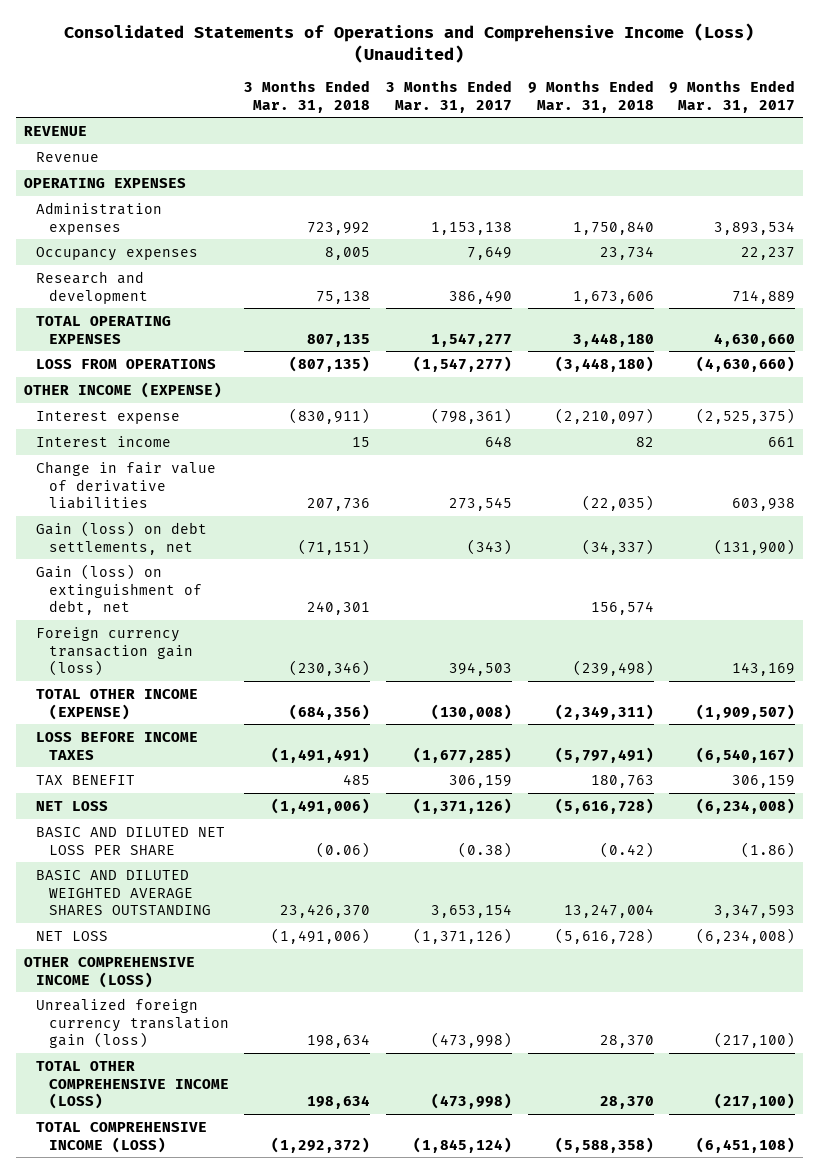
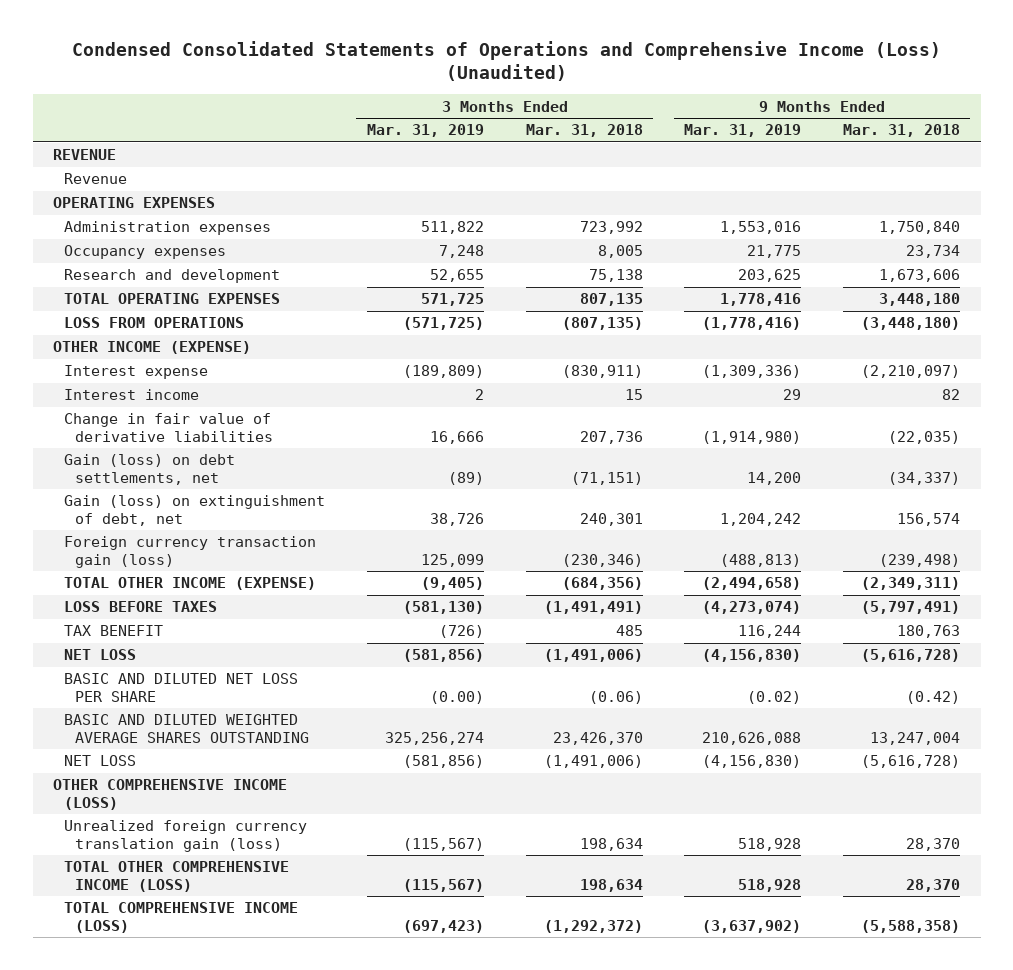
- Consolidated Statements of Operations and Comprehensive Income (Loss) (Unaudited)
+ Condensed Consolidated Statements of Operations and Comprehensive Income (Loss) (Unaudited)
- | 3 Months Ended Mar. 31, 2018 | 3 Months Ended Mar. 31, 2017 | 9 Months Ended Mar. 31, 2018 | 9 Months Ended Mar. 31, 2017
+ | 3 Months Ended Mar. 31, 2019 | 3 Months Ended Mar. 31, 2018 | 9 Months Ended Mar. 31, 2019 | 9 Months Ended Mar. 31, 2018
- LOSS BEFORE INCOME TAXES | (1,491,491) | (1,677,285) | (5,797,491) | (6,540,167)
+ LOSS BEFORE TAXES | (581,130) | (1,491,491) | (4,273,074) | (5,797,491)

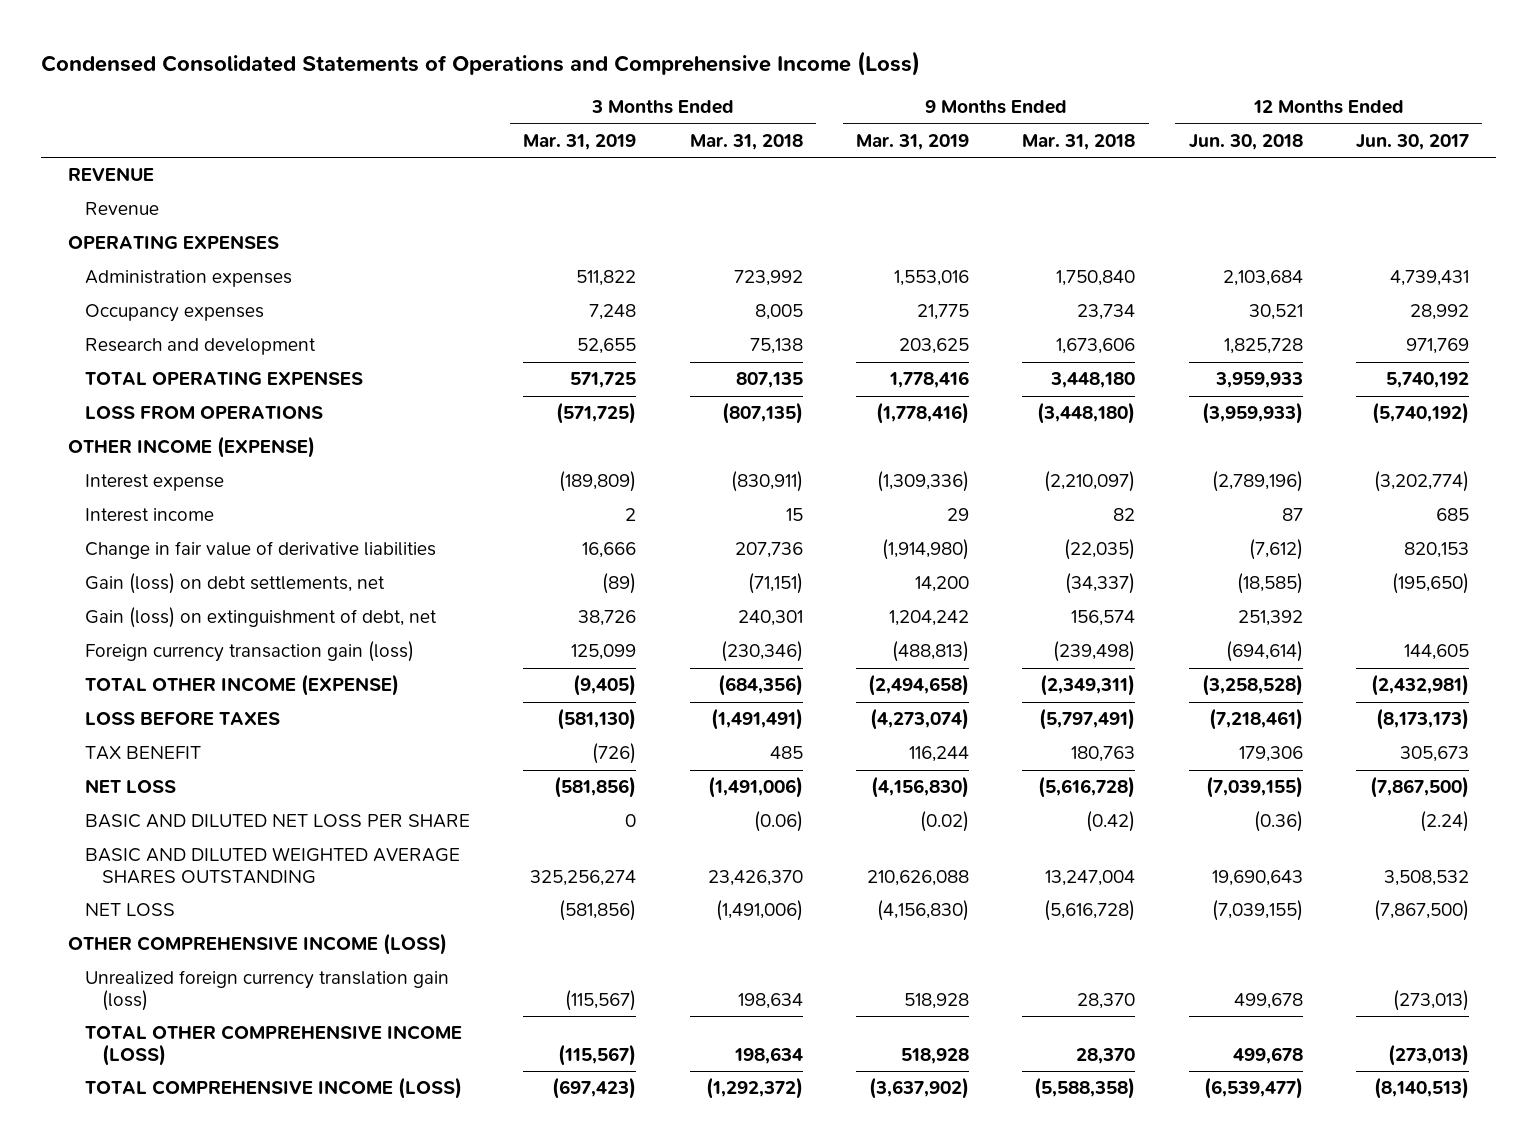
- Condensed Consolidated Statements of Operations and Comprehensive Income (Loss) (Unaudited)
+ Condensed Consolidated Statements of Operations and Comprehensive Income (Loss)
- | 3 Months Ended Mar. 31, 2019 | 3 Months Ended Mar. 31, 2018 | 9 Months Ended Mar. 31, 2019 | 9 Months Ended Mar. 31, 2018
+ | 3 Months Ended Mar. 31, 2019 | 3 Months Ended Mar. 31, 2018 | 9 Months Ended Mar. 31, 2019 | 9 Months Ended Mar. 31, 2018 | 12 Months Ended Jun. 30, 2018 | 12 Months Ended Jun. 30, 2017
- BASIC AND DILUTED NET LOSS PER SHARE | (0.00) | (0.06) | (0.02) | (0.42)
+ BASIC AND DILUTED NET LOSS PER SHARE | 0 | (0.06) | (0.02) | (0.42) | (0.36) | (2.24)

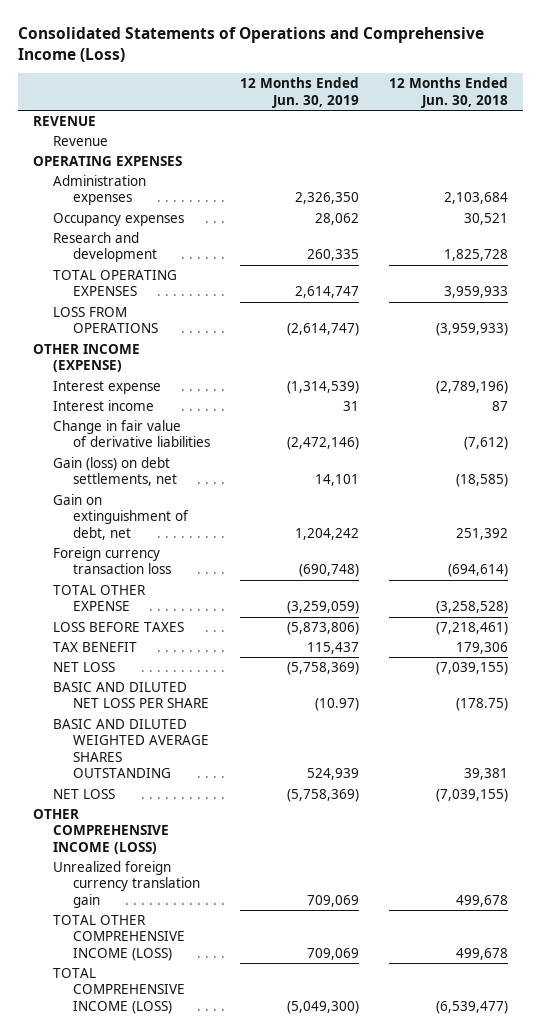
- Condensed Consolidated Statements of Operations and Comprehensive Income (Loss)
+ Consolidated Statements of Operations and Comprehensive Income (Loss)
- | 3 Months Ended Mar. 31, 2019 | 3 Months Ended Mar. 31, 2018 | 9 Months Ended Mar. 31, 2019 | 9 Months Ended Mar. 31, 2018 | 12 Months Ended Jun. 30, 2018 | 12 Months Ended Jun. 30, 2017
+ | 12 Months Ended Jun. 30, 2019 | 12 Months Ended Jun. 30, 2018
- Gain (loss) on extinguishment of debt, net | 38,726 | 240,301 | 1,204,242 | 156,574 | 251,392 |
- Foreign currency transaction gain (loss) | 125,099 | (230,346) | (488,813) | (239,498) | (694,614) | 144,605
- TOTAL OTHER INCOME (EXPENSE) | (9,405) | (684,356) | (2,494,658) | (2,349,311) | (3,258,528) | (2,432,981)
+ Gain on extinguishment of debt, net | 1,204,242 | 251,392
+ Foreign currency transaction loss | (690,748) | (694,614)
+ TOTAL OTHER EXPENSE | (3,259,059) | (3,258,528)
- BASIC AND DILUTED NET LOSS PER SHARE | 0 | (0.06) | (0.02) | (0.42) | (0.36) | (2.24)
- BASIC AND DILUTED WEIGHTED AVERAGE SHARES OUTSTANDING | 325,256,274 | 23,426,370 | 210,626,088 | 13,247,004 | 19,690,643 | 3,508,532
+ BASIC AND DILUTED NET LOSS PER SHARE | (10.97) | (178.75)
+ BASIC AND DILUTED WEIGHTED AVERAGE SHARES OUTSTANDING | 524,939 | 39,381
- Unrealized foreign currency translation gain (loss) | (115,567) | 198,634 | 518,928 | 28,370 | 499,678 | (273,013)
+ Unrealized foreign currency translation gain | 709,069 | 499,678

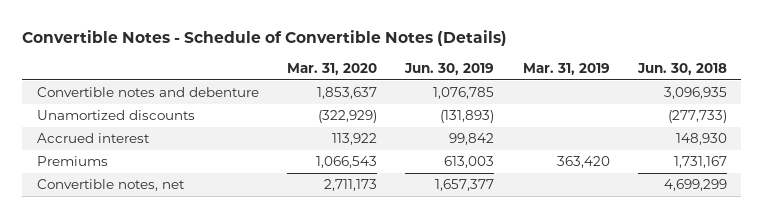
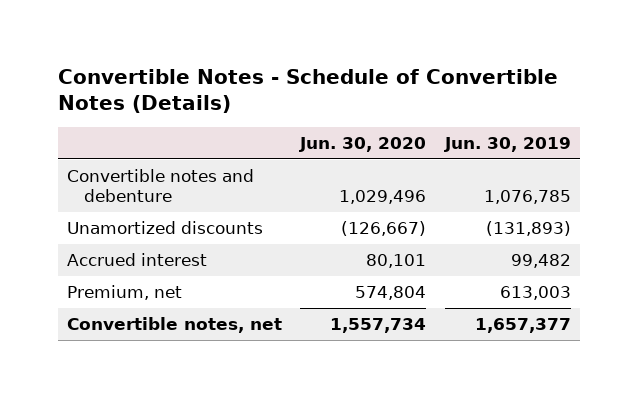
- | Mar. 31, 2020 | Jun. 30, 2019 | Mar. 31, 2019 | Jun. 30, 2018
+ | Jun. 30, 2020 | Jun. 30, 2019
- Accrued interest | 113,922 | 99,842 | | 148,930
- Premiums | 1,066,543 | 613,003 | 363,420 | 1,731,167
+ Accrued interest | 80,101 | 99,482
+ Premium, net | 574,804 | 613,003

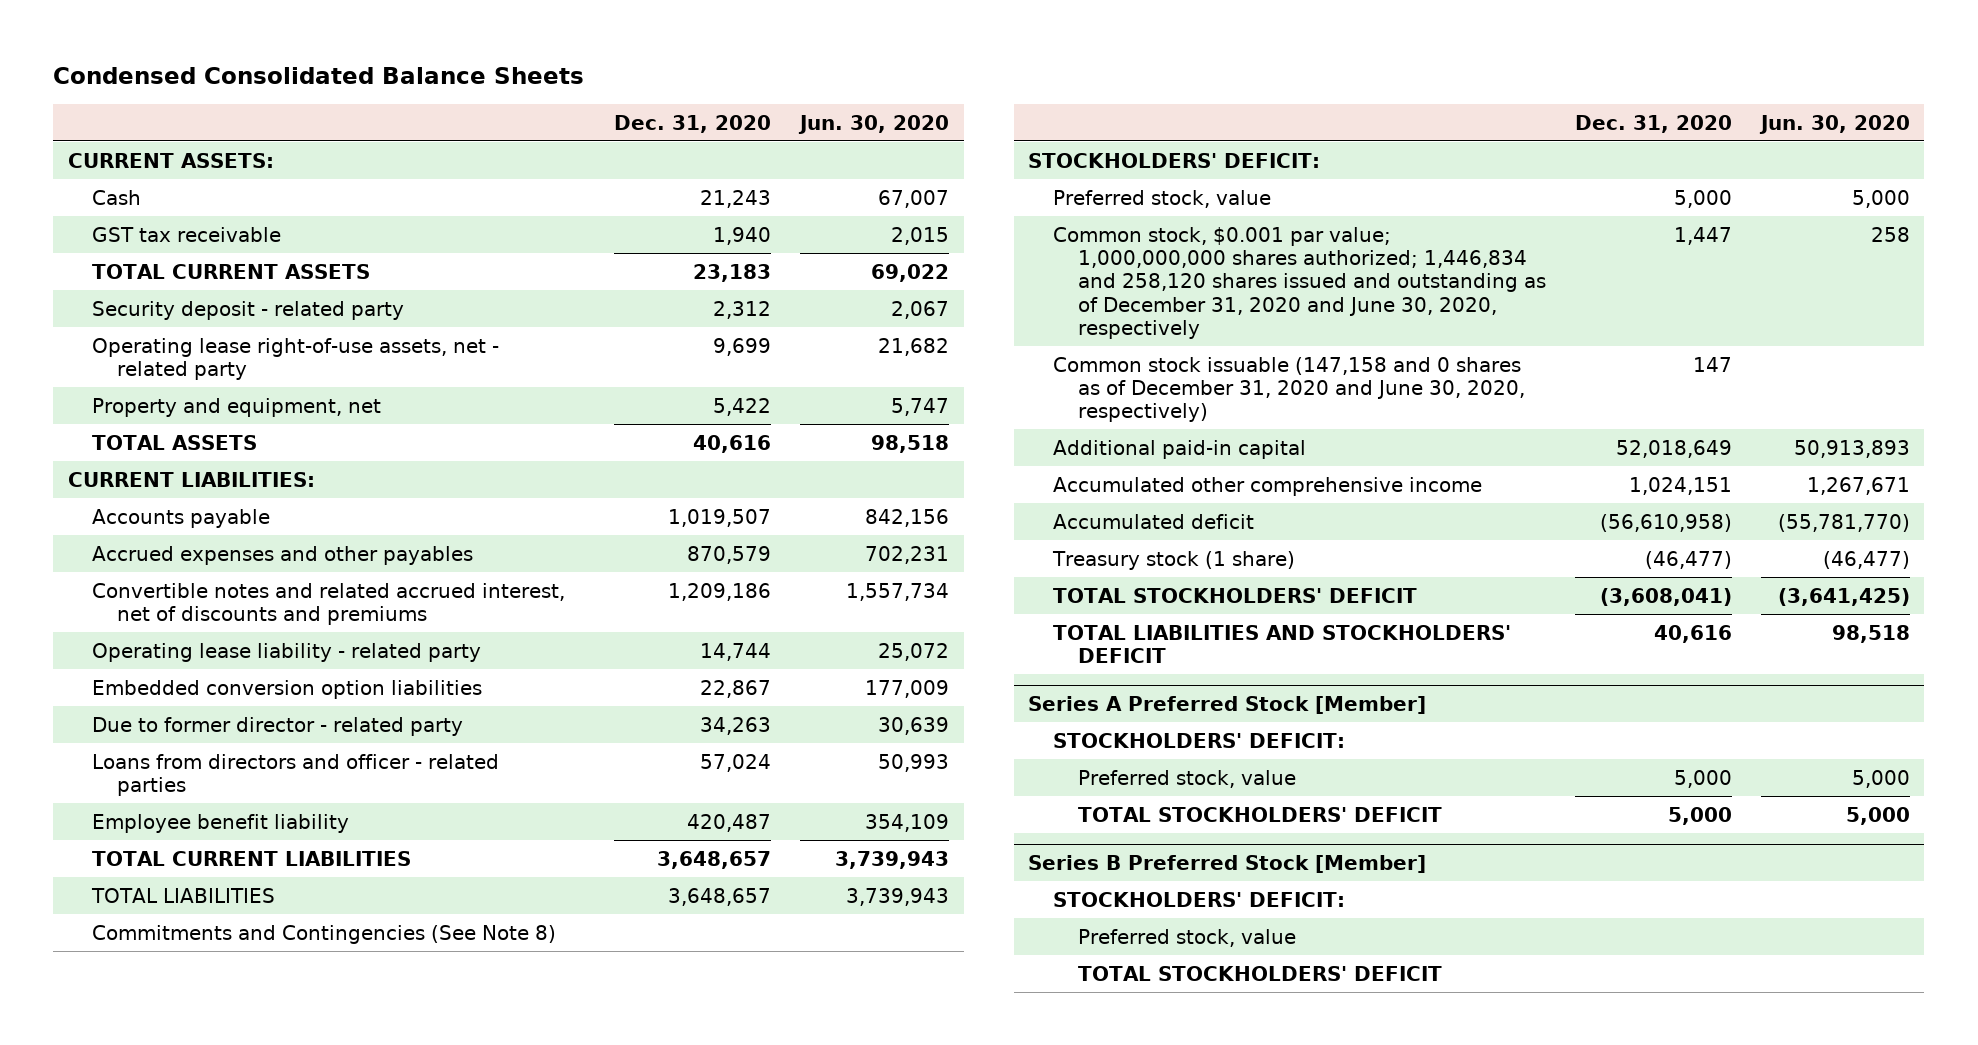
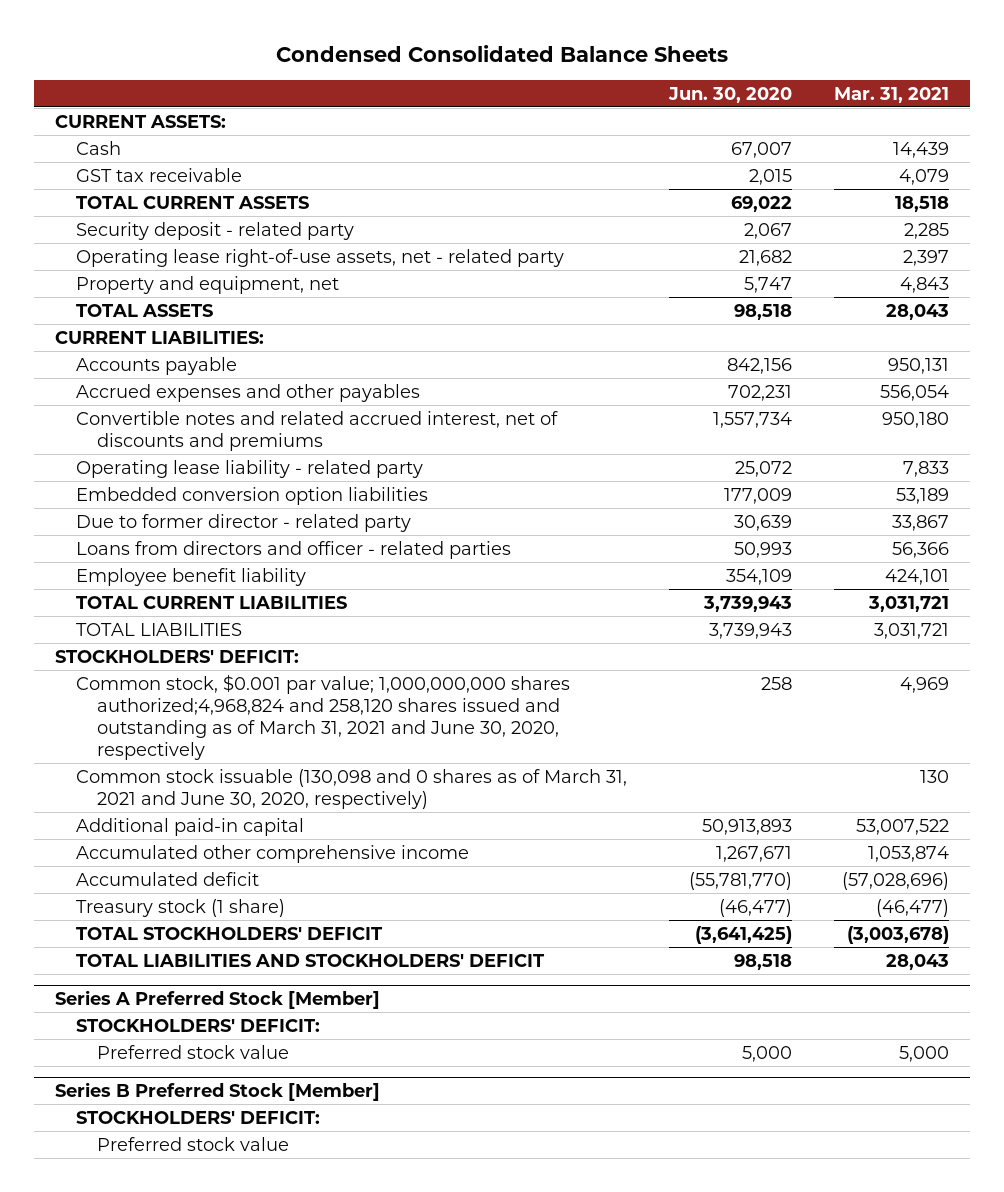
- | Dec. 31, 2020 | Jun. 30, 2020
+ | Jun. 30, 2020 | Mar. 31, 2021
- Commitments and Contingencies (See Note 8)
- Preferred stock, value | 5,000 | 5,000
- Common stock, $0.001 par value; 1,000,000,000 shares authorized; 1,446,834 and 258,120 shares issued and outstanding as of December 31, 2020 and June 30, 2020, respectively | 1,447 | 258
- Common stock issuable (147,158 and 0 shares as of December 31, 2020 and June 30, 2020, respectively) | 147 |
+ Common stock, $0.001 par value; 1,000,000,000 shares authorized;4,968,824 and 258,120 shares issued and outstanding as of March 31, 2021 and June 30, 2020, respectively | 258 | 4,969
+ Common stock issuable (130,098 and 0 shares as of March 31, 2021 and June 30, 2020, respectively) | | 130
@ Series A Preferred Stock [Member]
- Preferred stock, value | 5,000 | 5,000
- TOTAL STOCKHOLDERS' DEFICIT | 5,000 | 5,000
+ Preferred stock value | 5,000 | 5,000
@ Series B Preferred Stock [Member]
- Preferred stock, value
- TOTAL STOCKHOLDERS' DEFICIT
+ Preferred stock value

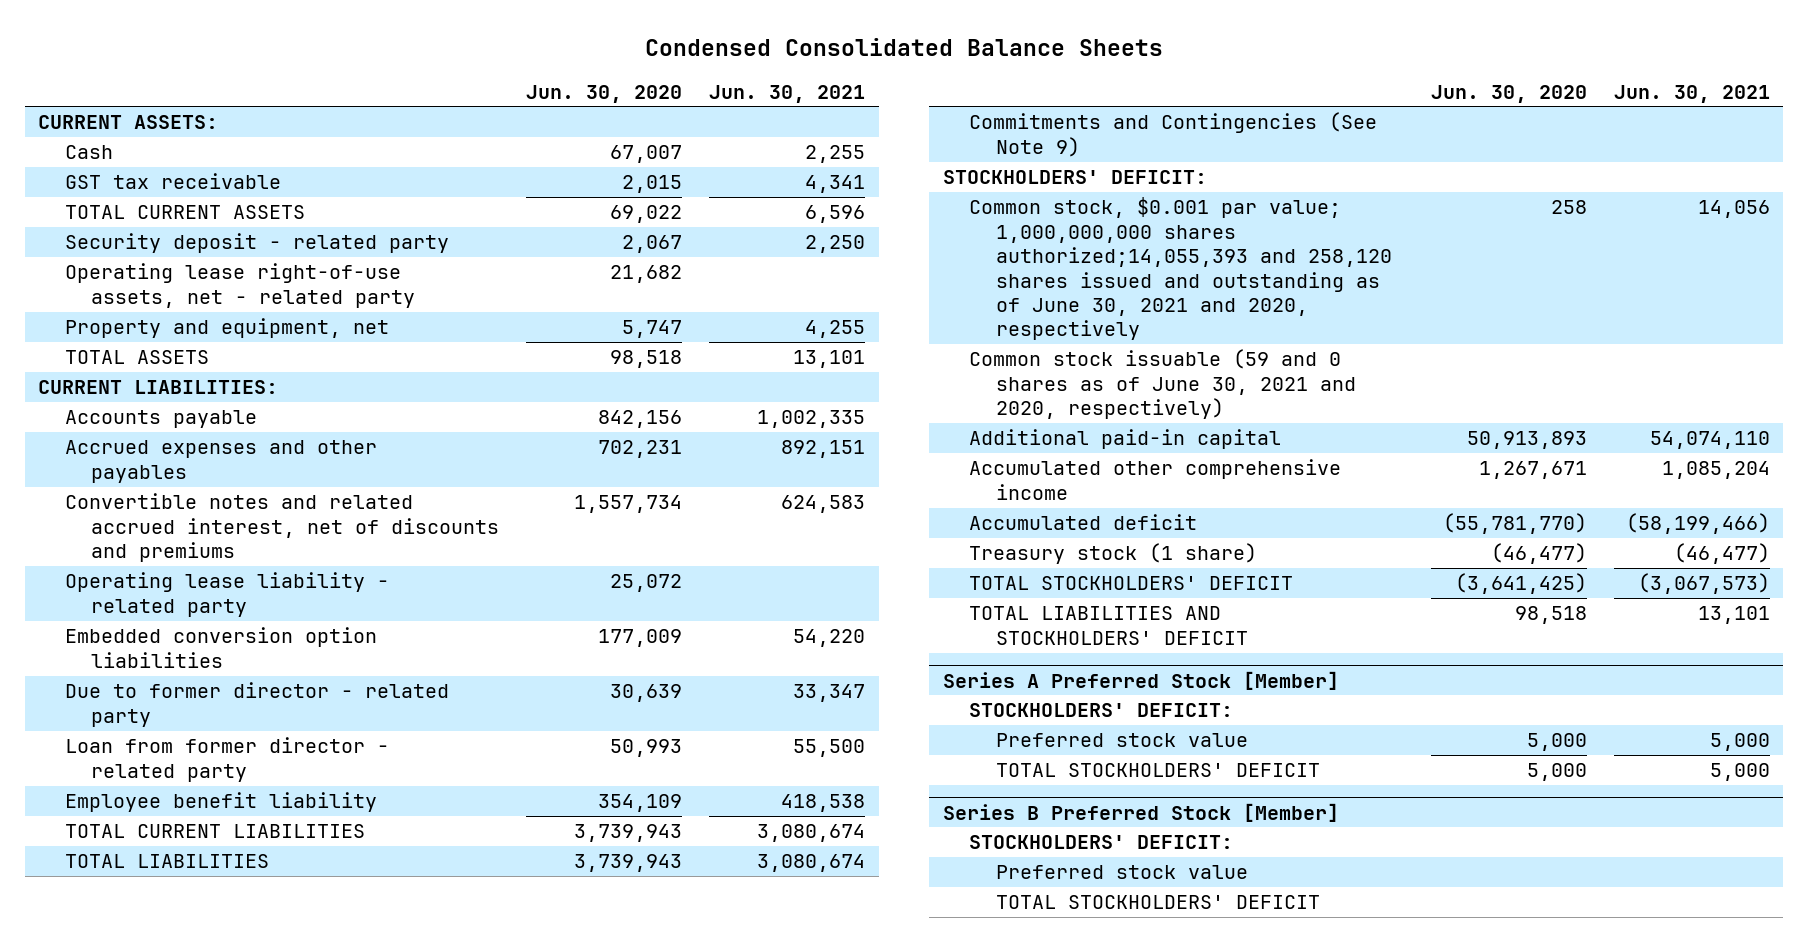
- | Jun. 30, 2020 | Mar. 31, 2021
+ | Jun. 30, 2020 | Jun. 30, 2021
- Loans from directors and officer - related parties | 50,993 | 56,366
+ Loan from former director - related party | 50,993 | 55,500
+ Commitments and Contingencies (See Note 9)
- Common stock, $0.001 par value; 1,000,000,000 shares authorized;4,968,824 and 258,120 shares issued and outstanding as of March 31, 2021 and June 30, 2020, respectively | 258 | 4,969
- Common stock issuable (130,098 and 0 shares as of March 31, 2021 and June 30, 2020, respectively) | | 130
+ Common stock, $0.001 par value; 1,000,000,000 shares authorized;14,055,393 and 258,120 shares issued and outstanding as of June 30, 2021 and 2020, respectively | 258 | 14,056
+ Common stock issuable (59 and 0 shares as of June 30, 2021 and 2020, respectively)
@ Series A Preferred Stock [Member]
+ TOTAL STOCKHOLDERS' DEFICIT | 5,000 | 5,000
@ Series B Preferred Stock [Member]
+ TOTAL STOCKHOLDERS' DEFICIT

